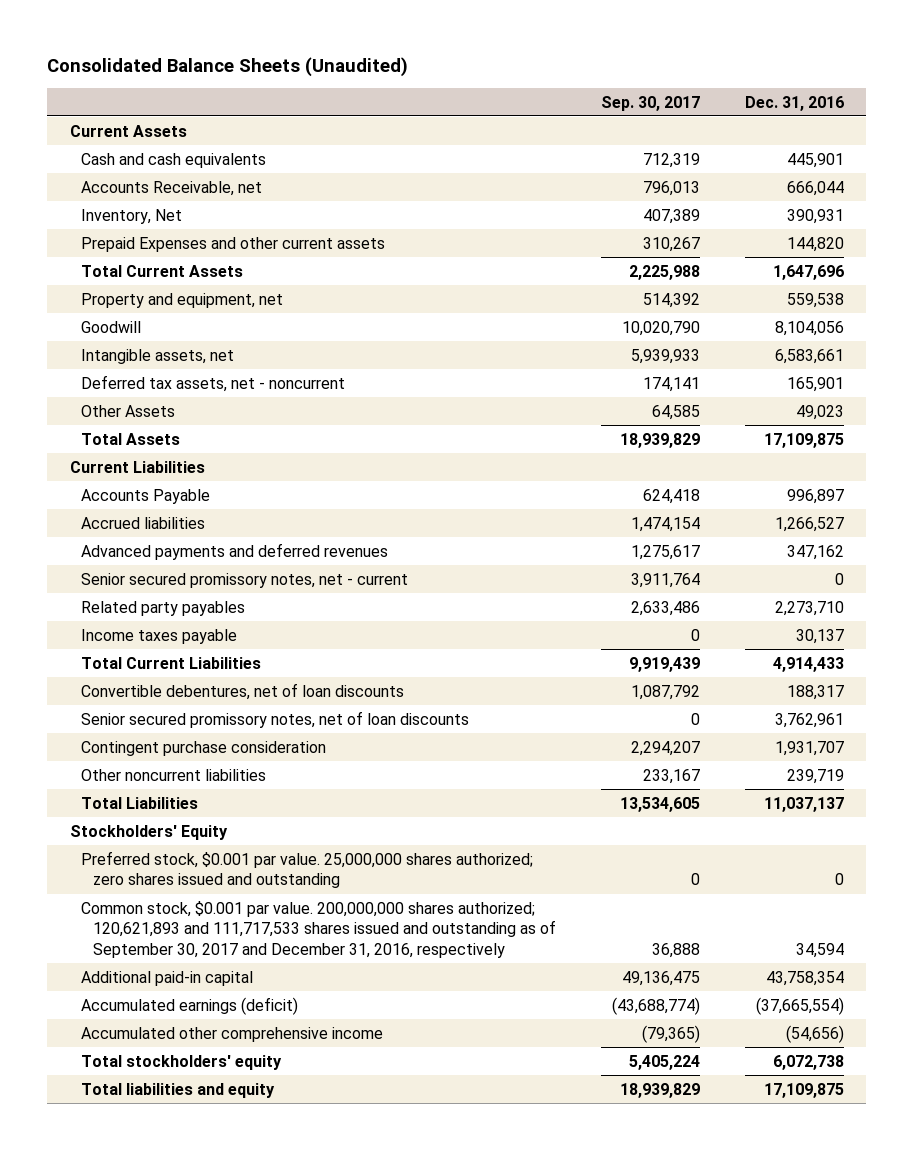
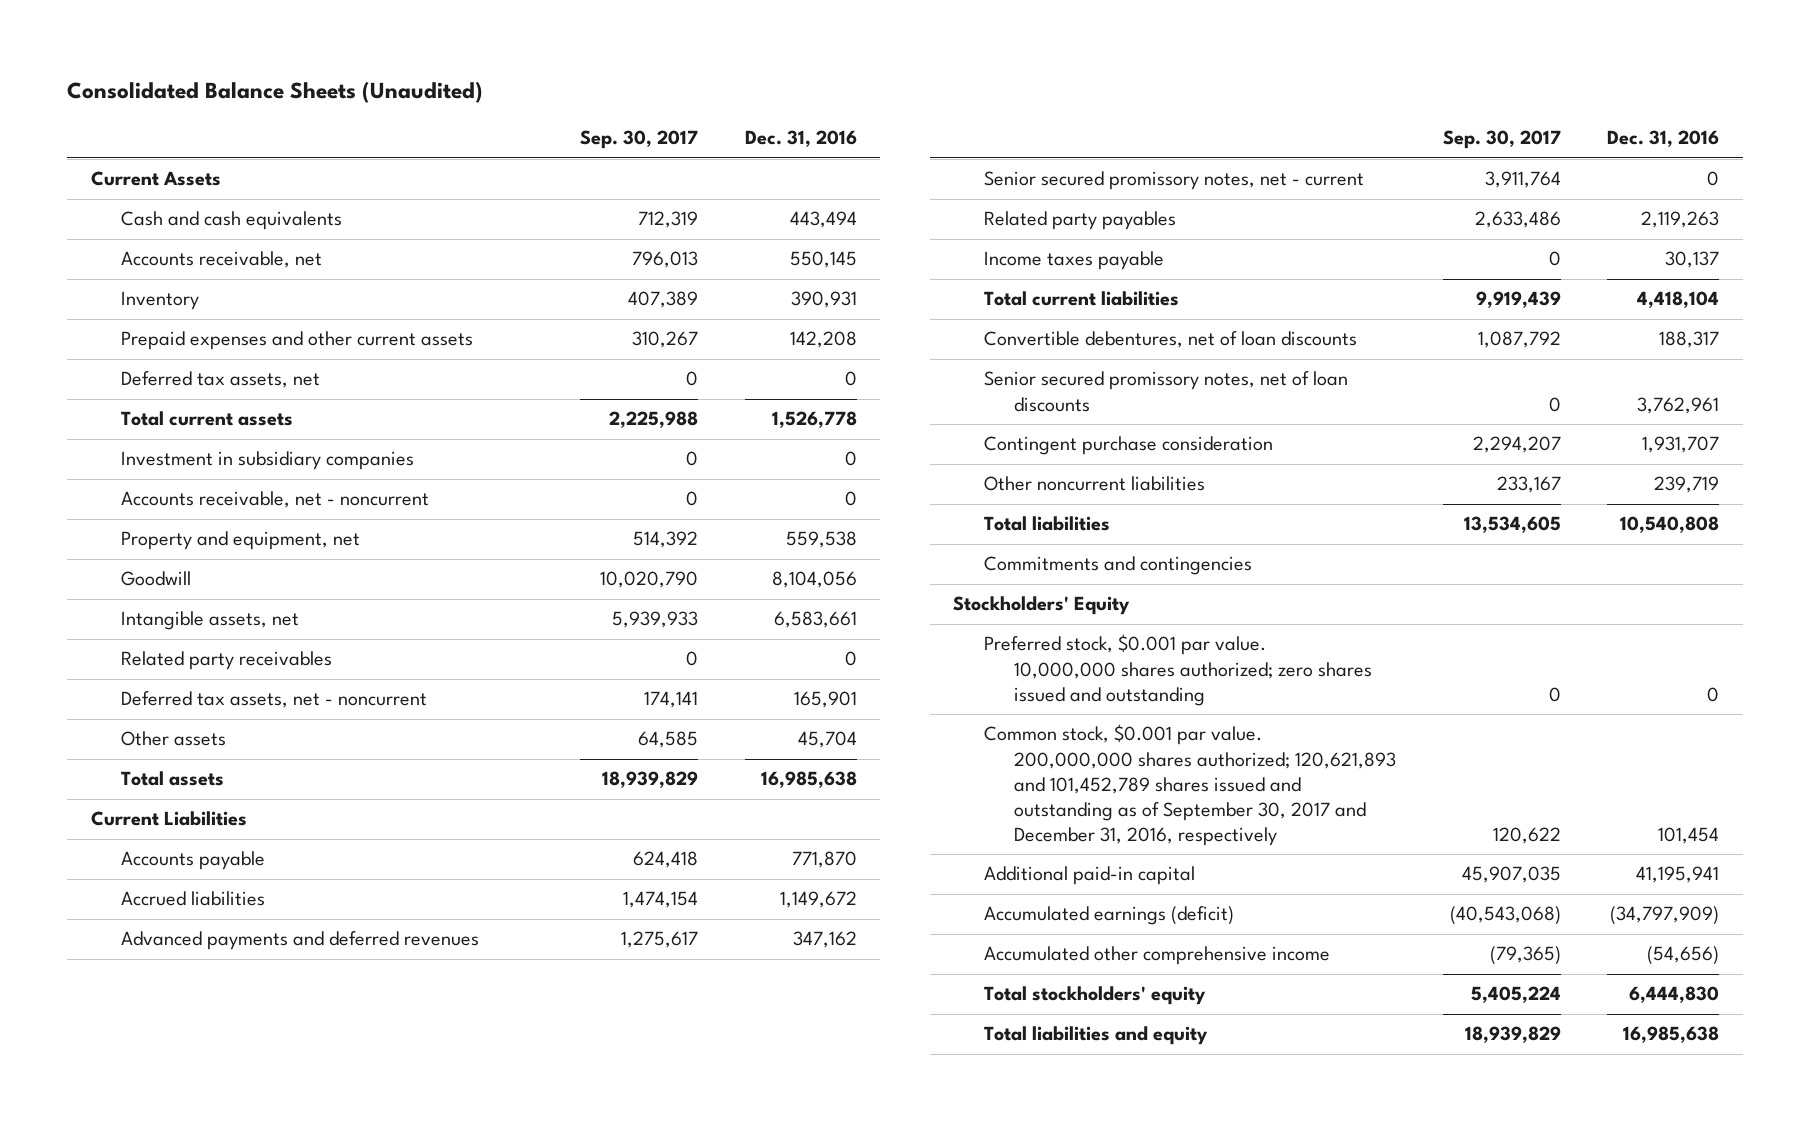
- Cash and cash equivalents | 712,319 | 445,901
- Accounts Receivable, net | 796,013 | 666,044
- Inventory, Net | 407,389 | 390,931
- Prepaid Expenses and other current assets | 310,267 | 144,820
- Total Current Assets | 2,225,988 | 1,647,696
+ Cash and cash equivalents | 712,319 | 443,494
+ Accounts receivable, net | 796,013 | 550,145
+ Inventory | 407,389 | 390,931
+ Prepaid expenses and other current assets | 310,267 | 142,208
+ Deferred tax assets, net | 0 | 0
+ Total current assets | 2,225,988 | 1,526,778
+ Investment in subsidiary companies | 0 | 0
+ Accounts receivable, net - noncurrent | 0 | 0
+ Related party receivables | 0 | 0
- Other Assets | 64,585 | 49,023
- Total Assets | 18,939,829 | 17,109,875
+ Other assets | 64,585 | 45,704
+ Total assets | 18,939,829 | 16,985,638
- Accounts Payable | 624,418 | 996,897
- Accrued liabilities | 1,474,154 | 1,266,527
+ Accounts payable | 624,418 | 771,870
+ Accrued liabilities | 1,474,154 | 1,149,672
- Related party payables | 2,633,486 | 2,273,710
+ Related party payables | 2,633,486 | 2,119,263
- Total Current Liabilities | 9,919,439 | 4,914,433
+ Total current liabilities | 9,919,439 | 4,418,104
- Total Liabilities | 13,534,605 | 11,037,137
+ Total liabilities | 13,534,605 | 10,540,808
+ Commitments and contingencies
- Preferred stock, $0.001 par value. 25,000,000 shares authorized; zero shares issued and outstanding | 0 | 0
- Common stock, $0.001 par value. 200,000,000 shares authorized; 120,621,893 and 111,717,533 shares issued and outstanding as of September 30, 2017 and December 31, 2016, respectively | 36,888 | 34,594
- Additional paid-in capital | 49,136,475 | 43,758,354
- Accumulated earnings (deficit) | (43,688,774) | (37,665,554)
+ Preferred stock, $0.001 par value. 10,000,000 shares authorized; zero shares issued and outstanding | 0 | 0
+ Common stock, $0.001 par value. 200,000,000 shares authorized; 120,621,893 and 101,452,789 shares issued and outstanding as of September 30, 2017 and December 31, 2016, respectively | 120,622 | 101,454
+ Additional paid-in capital | 45,907,035 | 41,195,941
+ Accumulated earnings (deficit) | (40,543,068) | (34,797,909)
- Total stockholders' equity | 5,405,224 | 6,072,738
- Total liabilities and equity | 18,939,829 | 17,109,875
+ Total stockholders' equity | 5,405,224 | 6,444,830
+ Total liabilities and equity | 18,939,829 | 16,985,638

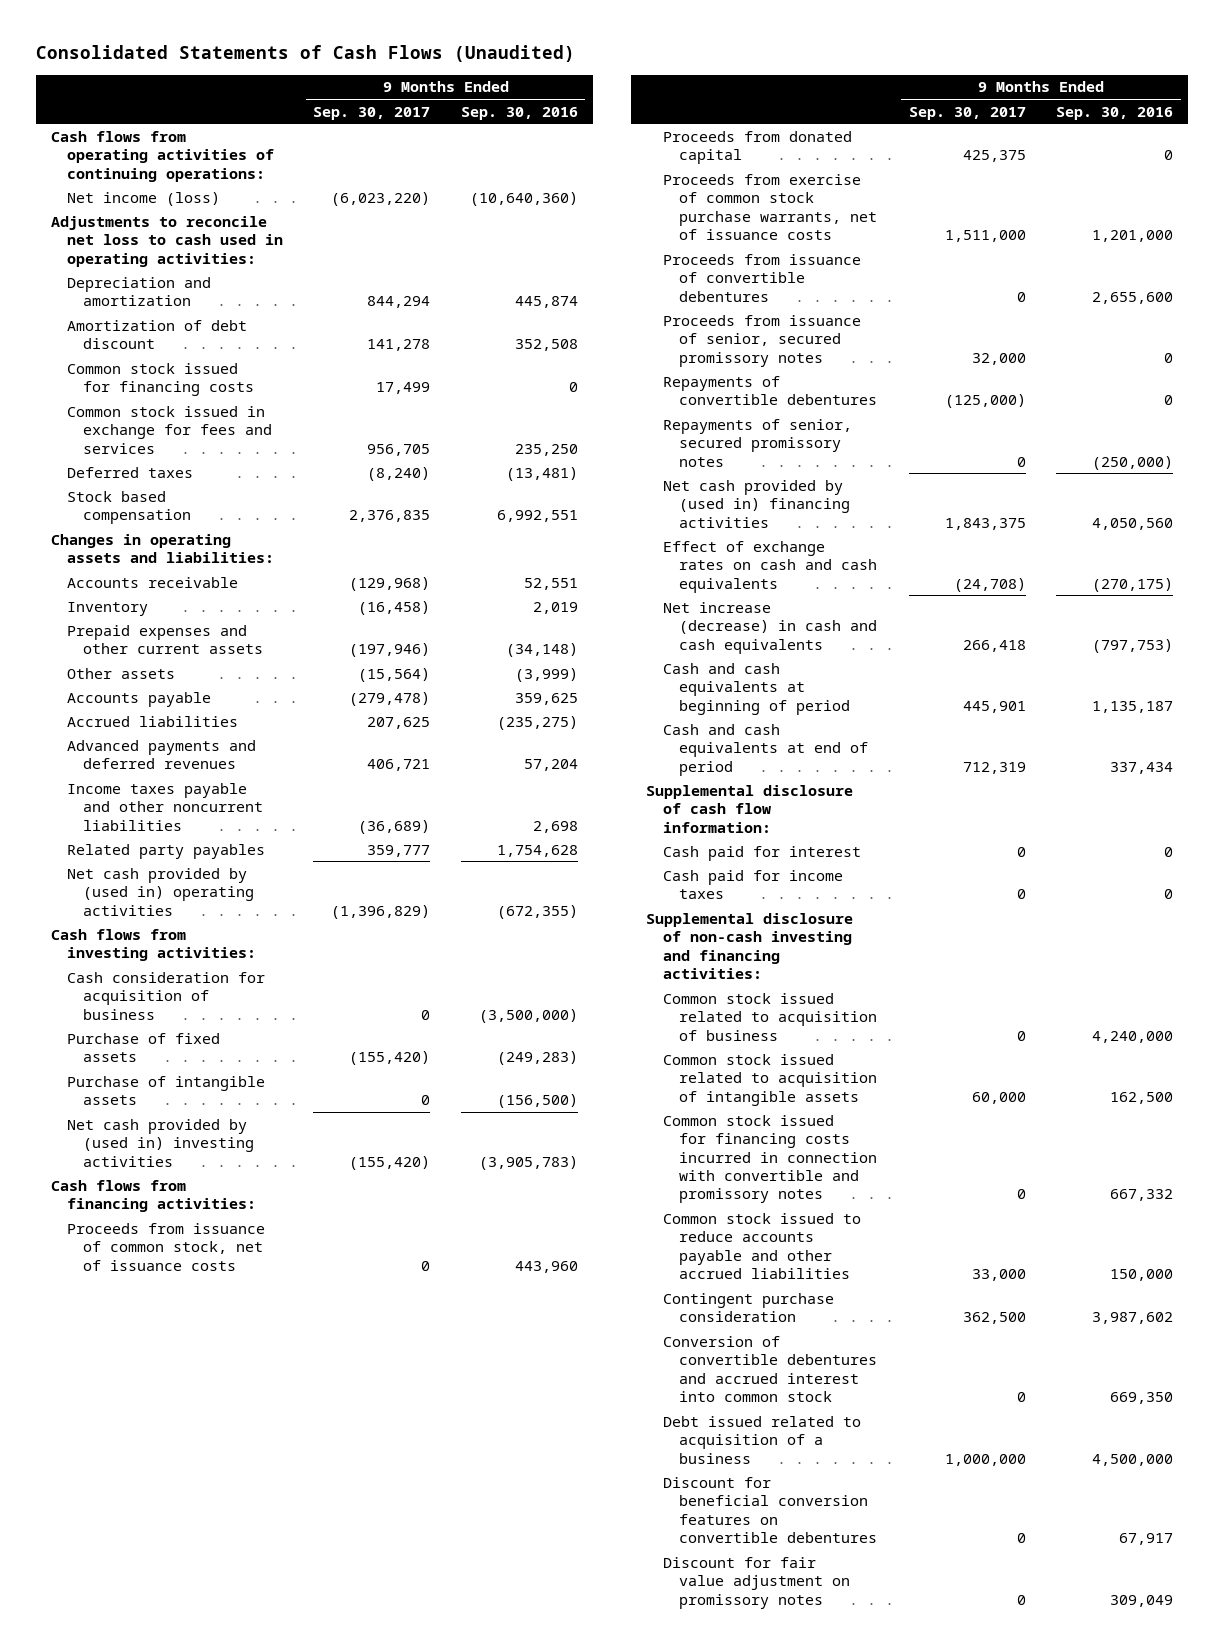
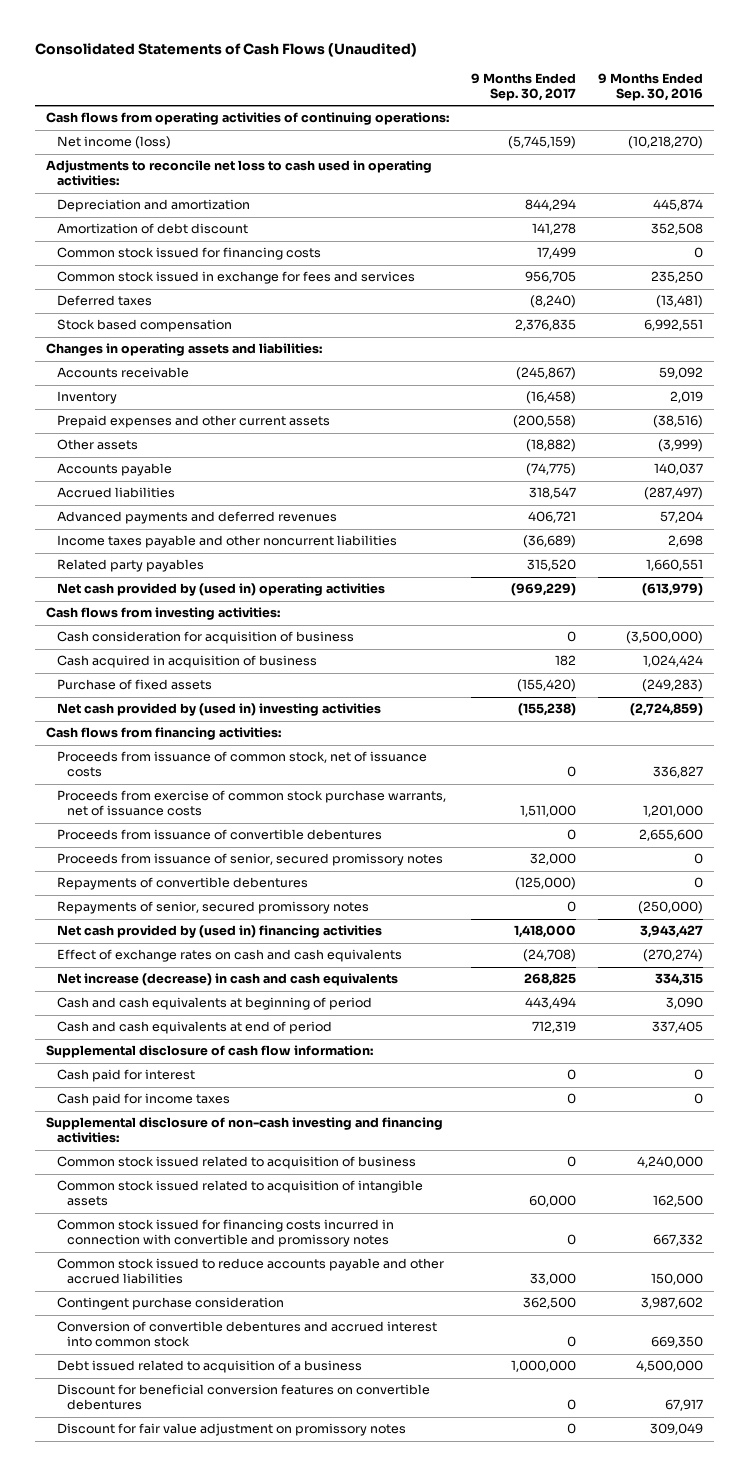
- Net income (loss) | (6,023,220) | (10,640,360)
+ Net income (loss) | (5,745,159) | (10,218,270)
- Accounts receivable | (129,968) | 52,551
+ Accounts receivable | (245,867) | 59,092
- Prepaid expenses and other current assets | (197,946) | (34,148)
- Other assets | (15,564) | (3,999)
- Accounts payable | (279,478) | 359,625
- Accrued liabilities | 207,625 | (235,275)
+ Prepaid expenses and other current assets | (200,558) | (38,516)
+ Other assets | (18,882) | (3,999)
+ Accounts payable | (74,775) | 140,037
+ Accrued liabilities | 318,547 | (287,497)
- Related party payables | 359,777 | 1,754,628
- Net cash provided by (used in) operating activities | (1,396,829) | (672,355)
+ Related party payables | 315,520 | 1,660,551
+ Net cash provided by (used in) operating activities | (969,229) | (613,979)
+ Cash acquired in acquisition of business | 182 | 1,024,424
- Purchase of intangible assets | 0 | (156,500)
- Net cash provided by (used in) investing activities | (155,420) | (3,905,783)
+ Net cash provided by (used in) investing activities | (155,238) | (2,724,859)
- Proceeds from issuance of common stock, net of issuance costs | 0 | 443,960
- Proceeds from donated capital | 425,375 | 0
+ Proceeds from issuance of common stock, net of issuance costs | 0 | 336,827
- Net cash provided by (used in) financing activities | 1,843,375 | 4,050,560
- Effect of exchange rates on cash and cash equivalents | (24,708) | (270,175)
- Net increase (decrease) in cash and cash equivalents | 266,418 | (797,753)
- Cash and cash equivalents at beginning of period | 445,901 | 1,135,187
- Cash and cash equivalents at end of period | 712,319 | 337,434
+ Net cash provided by (used in) financing activities | 1,418,000 | 3,943,427
+ Effect of exchange rates on cash and cash equivalents | (24,708) | (270,274)
+ Net increase (decrease) in cash and cash equivalents | 268,825 | 334,315
+ Cash and cash equivalents at beginning of period | 443,494 | 3,090
+ Cash and cash equivalents at end of period | 712,319 | 337,405

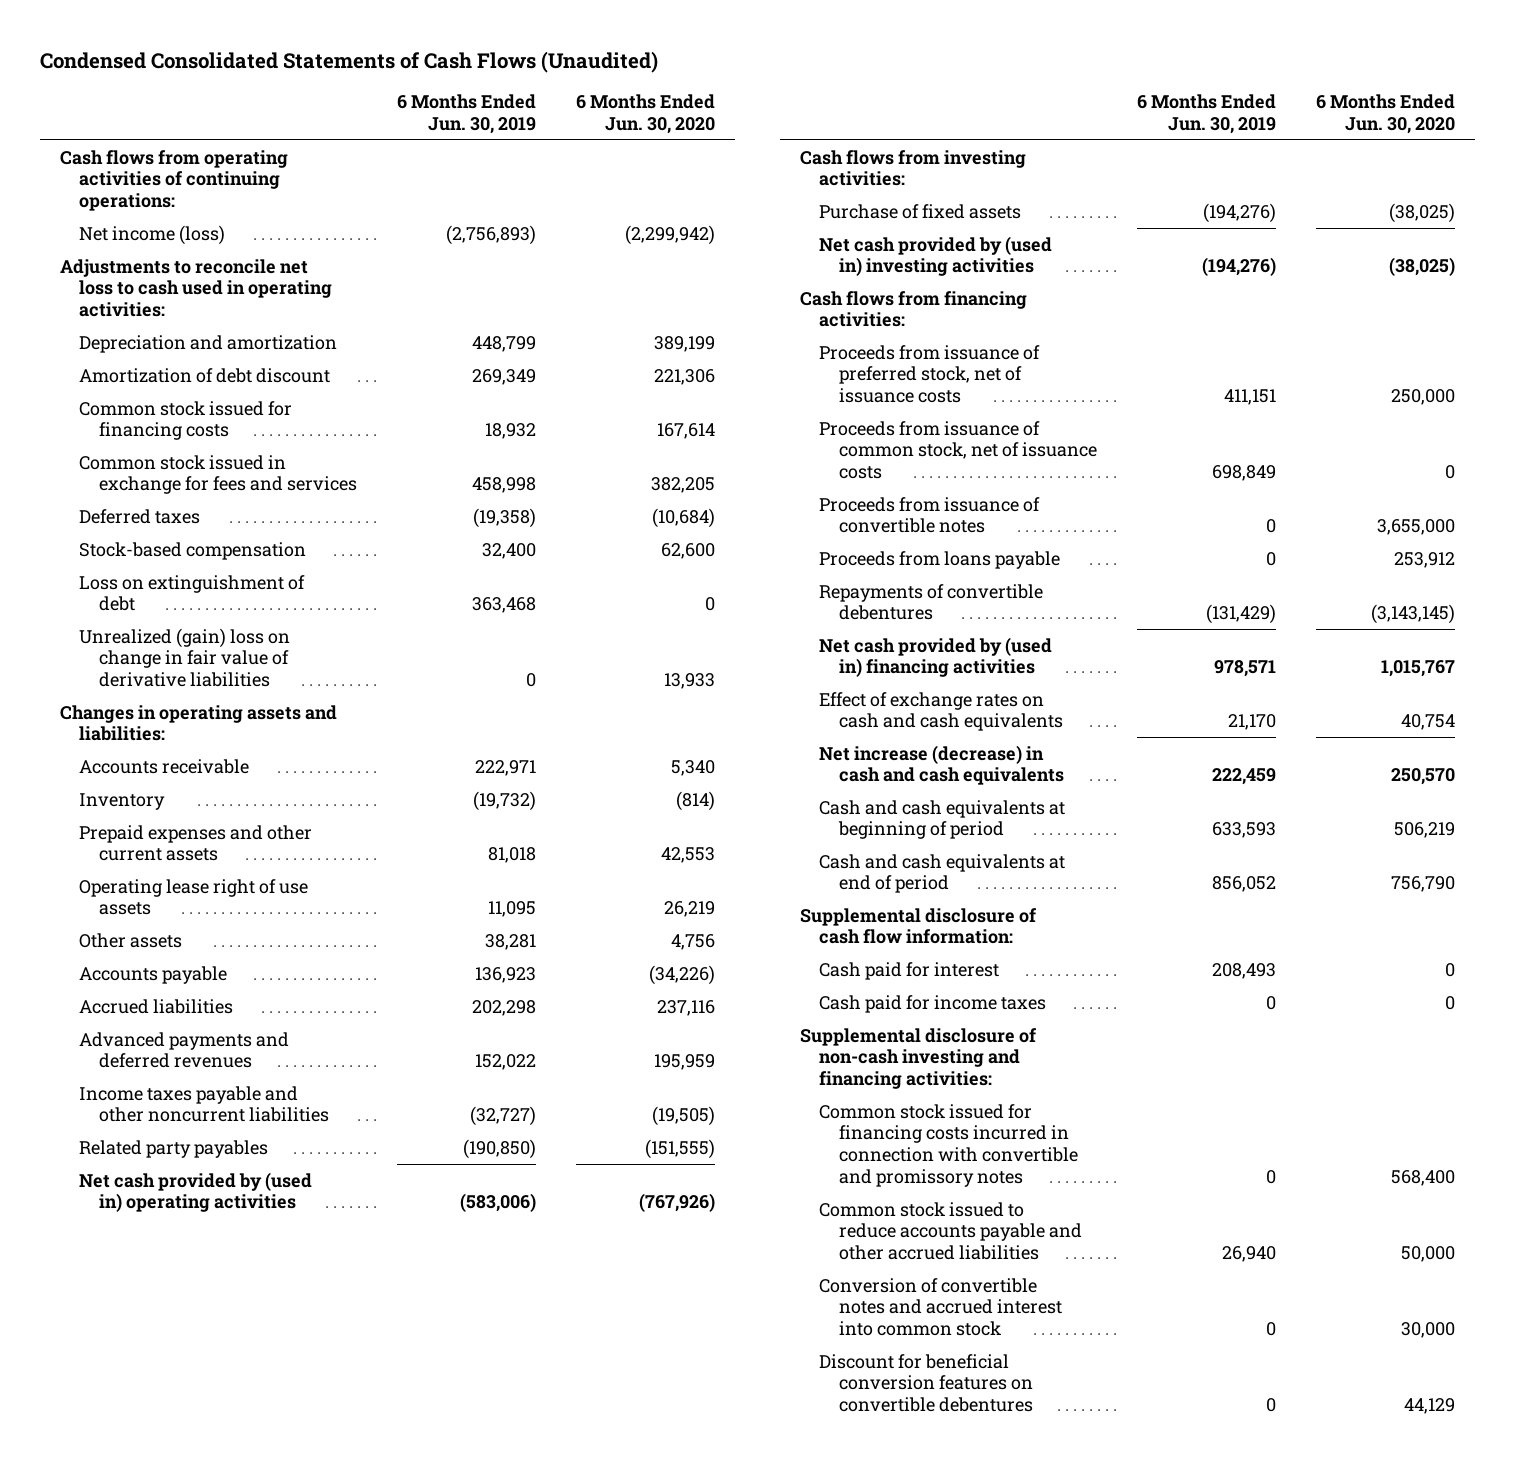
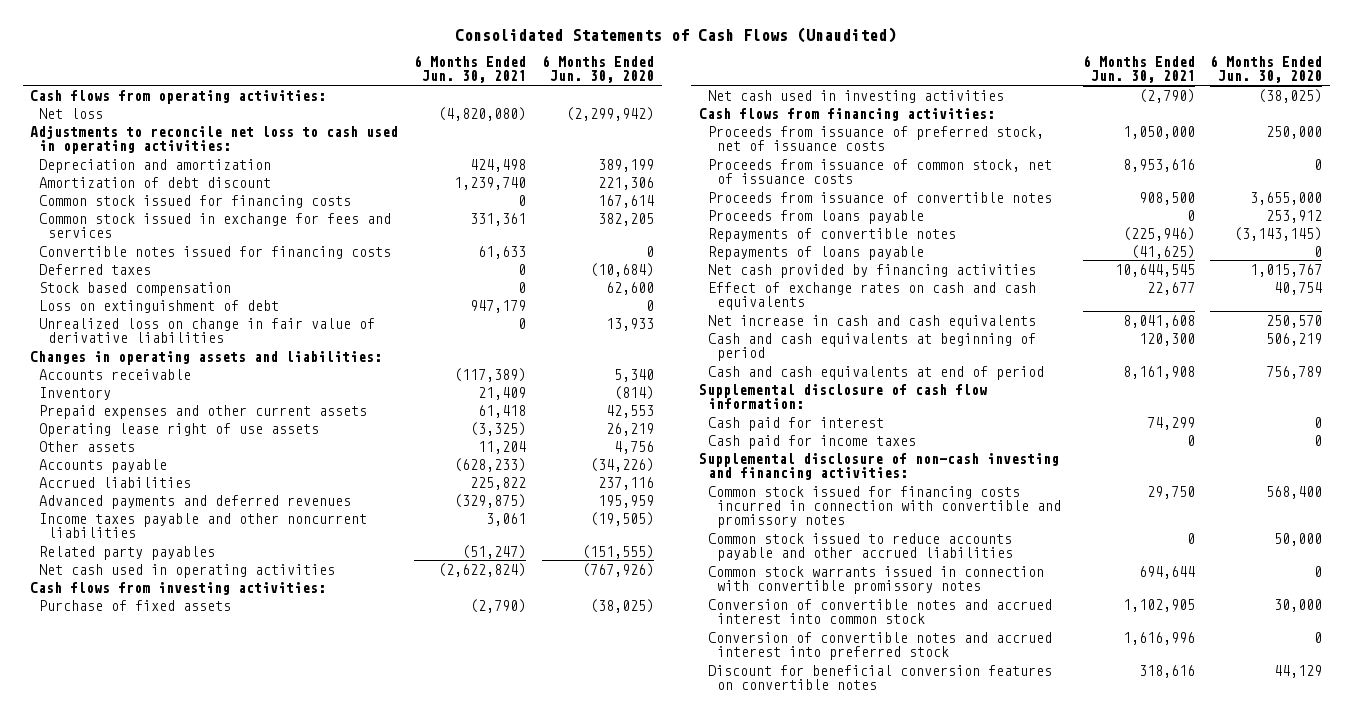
- Condensed Consolidated Statements of Cash Flows (Unaudited)
+ Consolidated Statements of Cash Flows (Unaudited)
- | 6 Months Ended Jun. 30, 2019 | 6 Months Ended Jun. 30, 2020
+ | 6 Months Ended Jun. 30, 2021 | 6 Months Ended Jun. 30, 2020
- Cash flows from operating activities of continuing operations:
- Net income (loss) | (2,756,893) | (2,299,942)
+ Cash flows from operating activities:
+ Net loss | (4,820,080) | (2,299,942)
+ Convertible notes issued for financing costs | 61,633 | 0
- Stock-based compensation | 32,400 | 62,600
+ Stock based compensation | 0 | 62,600
- Unrealized (gain) loss on change in fair value of derivative liabilities | 0 | 13,933
+ Unrealized loss on change in fair value of derivative liabilities | 0 | 13,933
- Net cash provided by (used in) operating activities | (583,006) | (767,926)
+ Net cash used in operating activities | (2,622,824) | (767,926)
- Net cash provided by (used in) investing activities | (194,276) | (38,025)
+ Net cash used in investing activities | (2,790) | (38,025)
- Repayments of convertible debentures | (131,429) | (3,143,145)
- Net cash provided by (used in) financing activities | 978,571 | 1,015,767
+ Repayments of convertible notes | (225,946) | (3,143,145)
+ Repayments of loans payable | (41,625) | 0
+ Net cash provided by financing activities | 10,644,545 | 1,015,767
- Net increase (decrease) in cash and cash equivalents | 222,459 | 250,570
+ Net increase in cash and cash equivalents | 8,041,608 | 250,570
- Cash and cash equivalents at end of period | 856,052 | 756,790
+ Cash and cash equivalents at end of period | 8,161,908 | 756,789
+ Common stock warrants issued in connection with convertible promissory notes | 694,644 | 0
- Discount for beneficial conversion features on convertible debentures | 0 | 44,129
+ Conversion of convertible notes and accrued interest into preferred stock | 1,616,996 | 0
+ Discount for beneficial conversion features on convertible notes | 318,616 | 44,129

